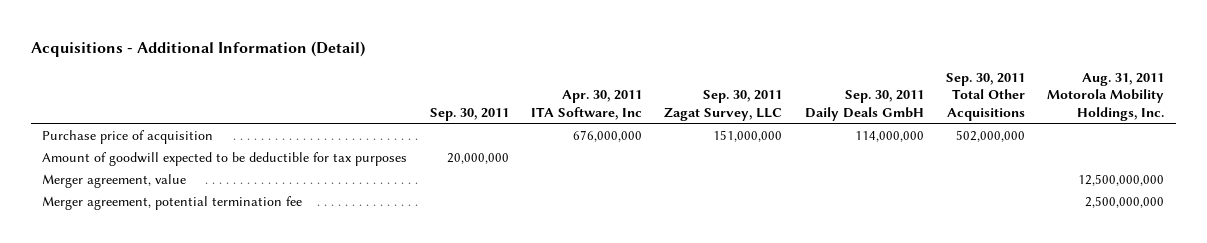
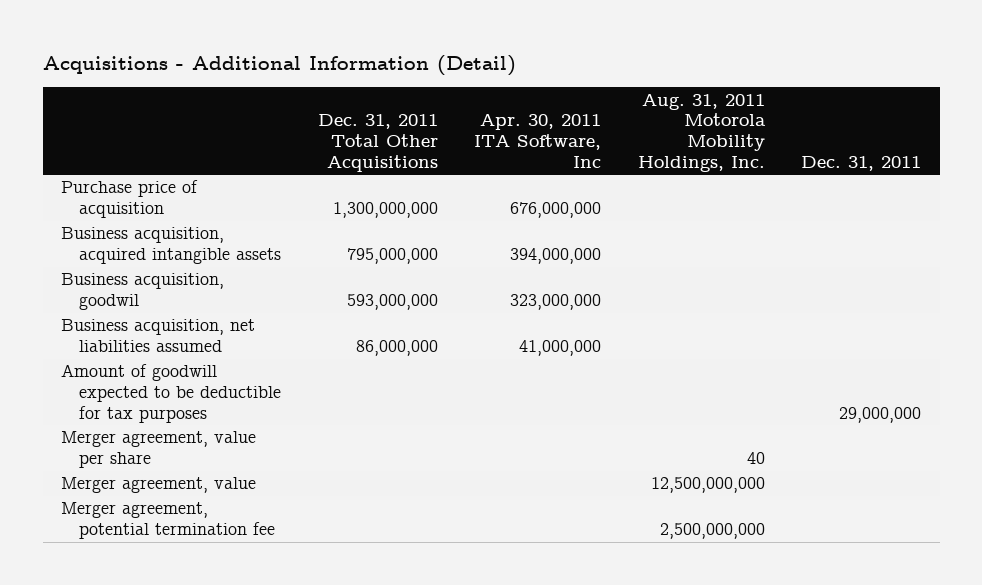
- | Sep. 30, 2011 | Apr. 30, 2011 ITA Software, Inc | Sep. 30, 2011 Zagat Survey, LLC | Sep. 30, 2011 Daily Deals GmbH | Sep. 30, 2011 Total Other Acquisitions | Aug. 31, 2011 Motorola Mobility Holdings, Inc.
+ | Dec. 31, 2011 Total Other Acquisitions | Apr. 30, 2011 ITA Software, Inc | Aug. 31, 2011 Motorola Mobility Holdings, Inc. | Dec. 31, 2011
+ Business acquisition, acquired intangible assets | 795,000,000 | 394,000,000 | |
+ Business acquisition, goodwil | 593,000,000 | 323,000,000 | |
+ Business acquisition, net liabilities assumed | 86,000,000 | 41,000,000 | |
+ Merger agreement, value per share | | | 40 |

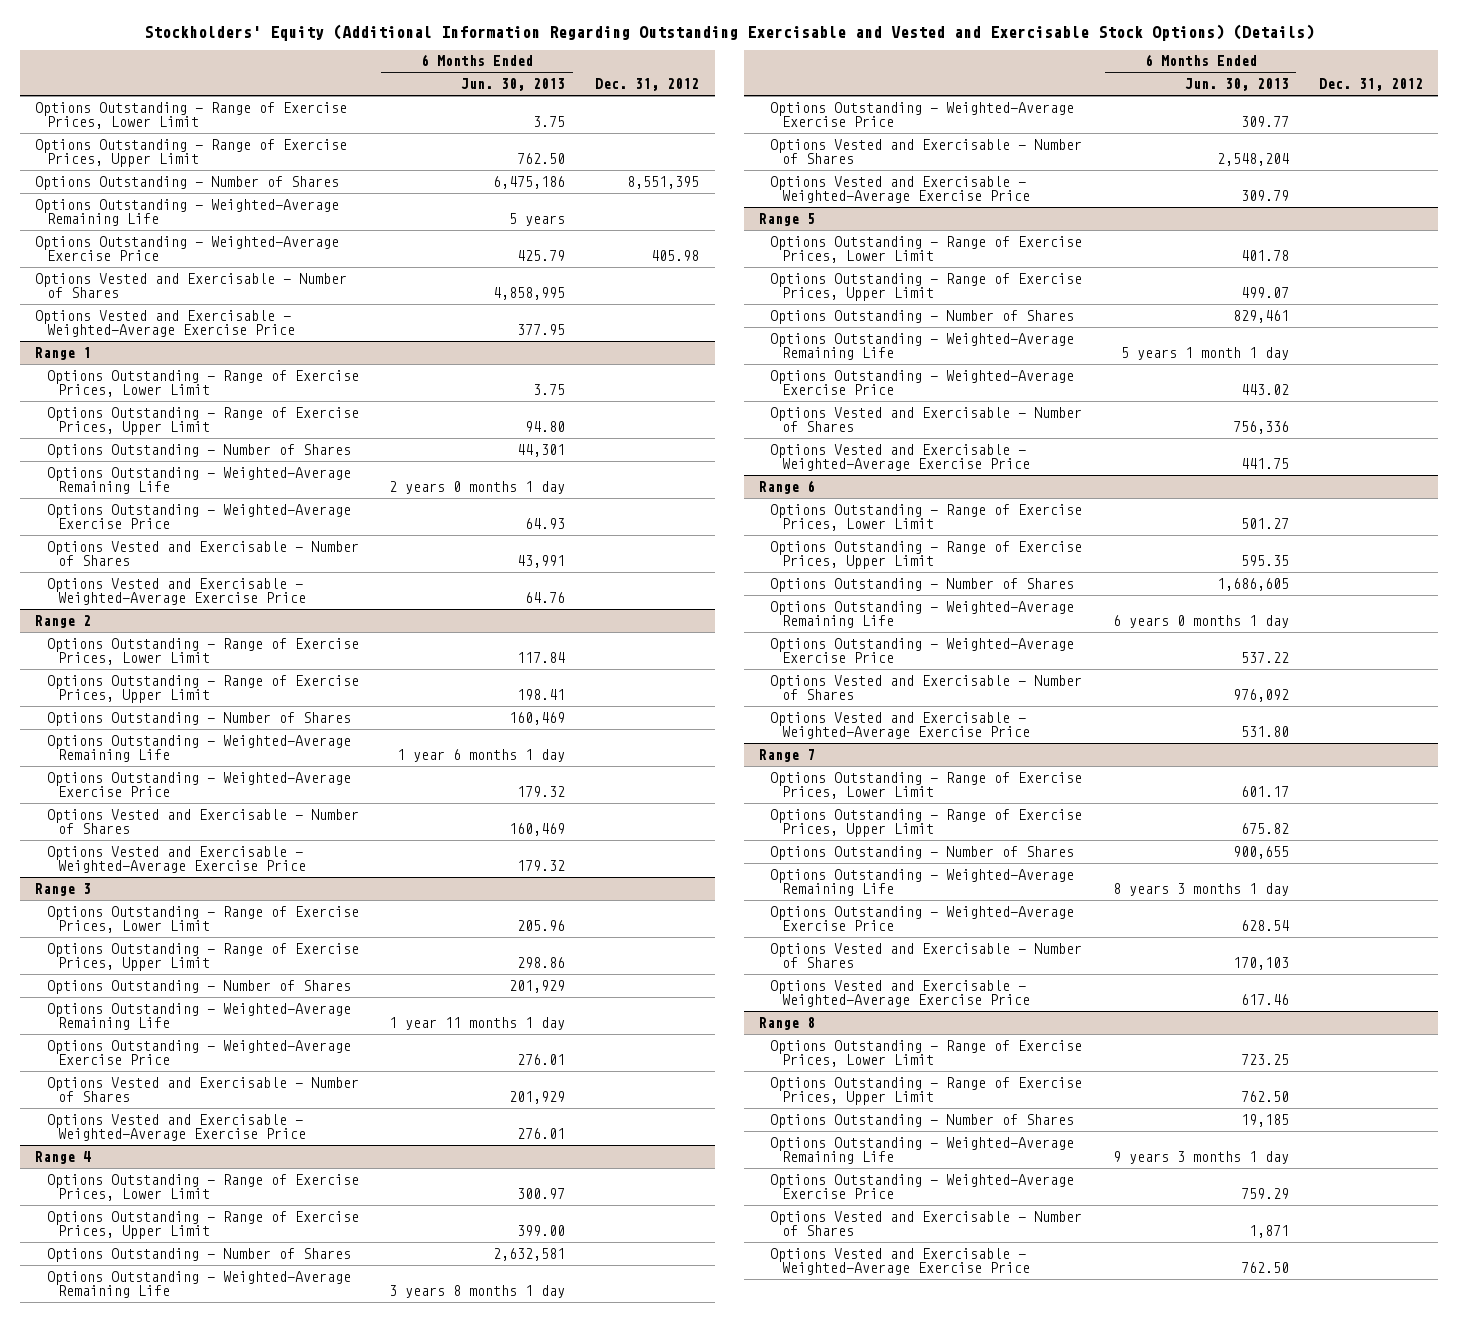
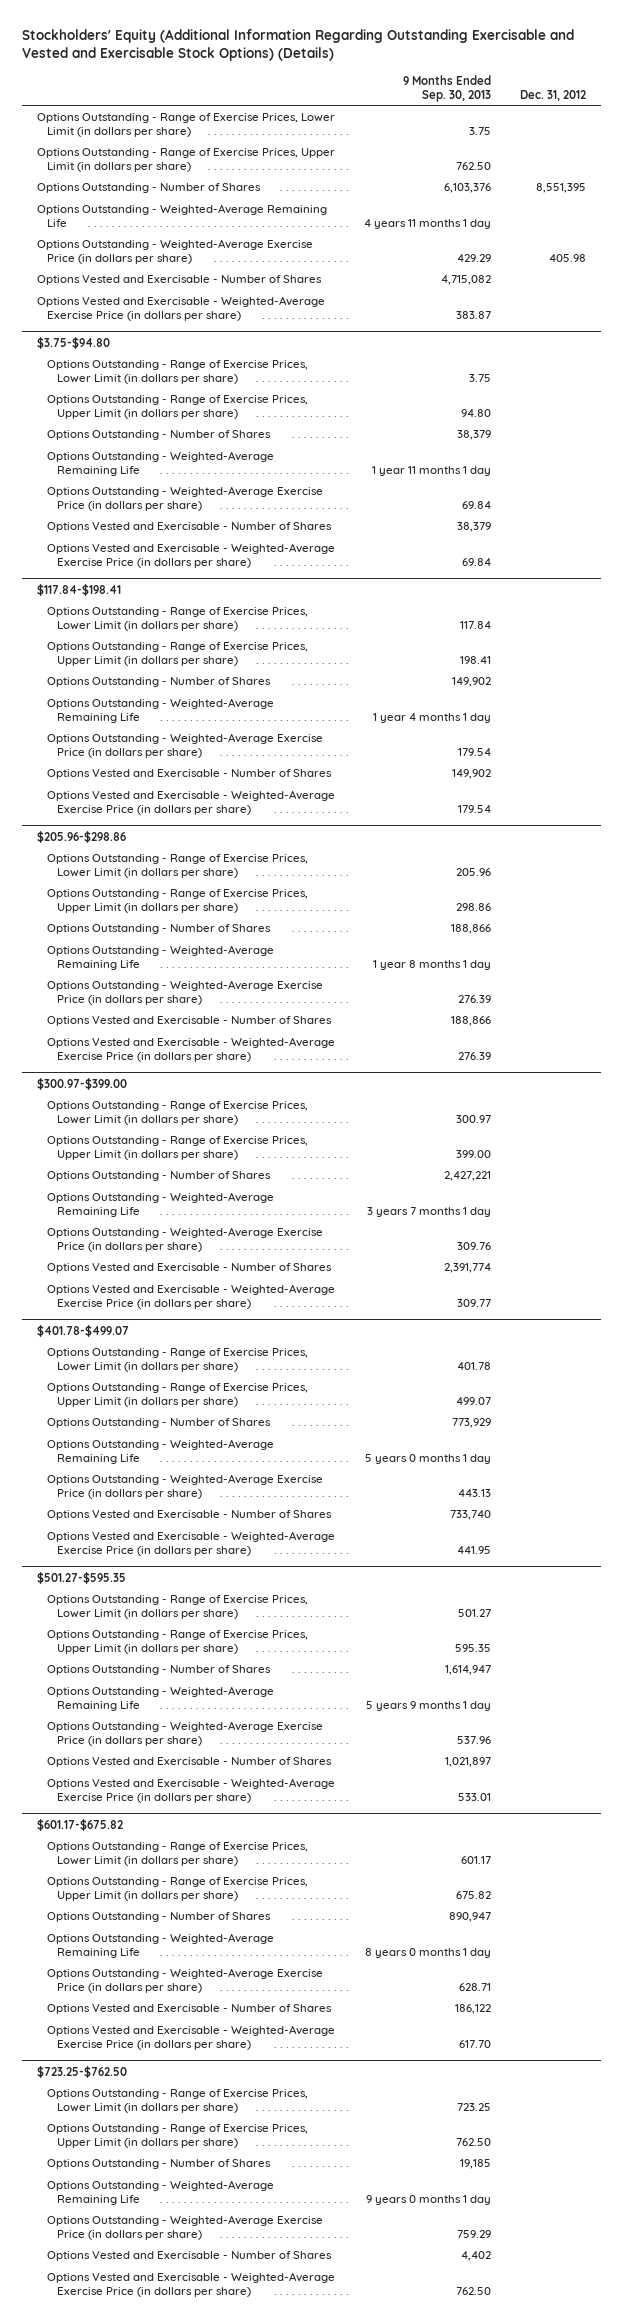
- | 6 Months Ended Jun. 30, 2013 | Dec. 31, 2012
+ | 9 Months Ended Sep. 30, 2013 | Dec. 31, 2012
- Options Outstanding - Range of Exercise Prices, Lower Limit | 3.75 |
- Options Outstanding - Range of Exercise Prices, Upper Limit | 762.50 |
+ Options Outstanding - Range of Exercise Prices, Lower Limit (in dollars per share) | 3.75 |
+ Options Outstanding - Range of Exercise Prices, Upper Limit (in dollars per share) | 762.50 |
- Options Outstanding - Weighted-Average Exercise Price | 425.79 | 405.98
+ Options Outstanding - Weighted-Average Exercise Price (in dollars per share) | 429.29 | 405.98
- Options Vested and Exercisable - Weighted-Average Exercise Price | 377.95 |
- Range 1
- Options Outstanding - Range of Exercise Prices, Lower Limit | 3.75 |
- Options Outstanding - Range of Exercise Prices, Upper Limit | 94.80 |
- Options Outstanding - Number of Shares | 44,301 |
- Options Outstanding - Weighted-Average Remaining Life | 2 years 0 months 1 day |
- Options Outstanding - Weighted-Average Exercise Price | 64.93 |
- Options Vested and Exercisable - Number of Shares | 43,991 |
- Options Vested and Exercisable - Weighted-Average Exercise Price | 64.76 |
- Range 2
- Options Outstanding - Range of Exercise Prices, Lower Limit | 117.84 |
- Options Outstanding - Range of Exercise Prices, Upper Limit | 198.41 |
- Options Outstanding - Number of Shares | 160,469 |
- Options Outstanding - Weighted-Average Remaining Life | 1 year 6 months 1 day |
- Options Outstanding - Weighted-Average Exercise Price | 179.32 |
- Options Vested and Exercisable - Number of Shares | 160,469 |
- Options Vested and Exercisable - Weighted-Average Exercise Price | 179.32 |
- Range 3
- Options Outstanding - Range of Exercise Prices, Lower Limit | 205.96 |
- Options Outstanding - Range of Exercise Prices, Upper Limit | 298.86 |
- Options Outstanding - Number of Shares | 201,929 |
- Options Outstanding - Weighted-Average Remaining Life | 1 year 11 months 1 day |
- Options Outstanding - Weighted-Average Exercise Price | 276.01 |
- Options Vested and Exercisable - Number of Shares | 201,929 |
- Options Vested and Exercisable - Weighted-Average Exercise Price | 276.01 |
- Range 4
- Options Outstanding - Range of Exercise Prices, Lower Limit | 300.97 |
- Options Outstanding - Range of Exercise Prices, Upper Limit | 399.00 |
- Options Outstanding - Number of Shares | 2,632,581 |
- Options Outstanding - Weighted-Average Remaining Life | 3 years 8 months 1 day |
- Options Outstanding - Weighted-Average Exercise Price | 309.77 |
- Options Vested and Exercisable - Number of Shares | 2,548,204 |
- Options Vested and Exercisable - Weighted-Average Exercise Price | 309.79 |
- Range 5
- Options Outstanding - Range of Exercise Prices, Lower Limit | 401.78 |
- Options Outstanding - Range of Exercise Prices, Upper Limit | 499.07 |
- Options Outstanding - Number of Shares | 829,461 |
- Options Outstanding - Weighted-Average Remaining Life | 5 years 1 month 1 day |
- Options Outstanding - Weighted-Average Exercise Price | 443.02 |
- Options Vested and Exercisable - Number of Shares | 756,336 |
- Options Vested and Exercisable - Weighted-Average Exercise Price | 441.75 |
- Range 6
- Options Outstanding - Range of Exercise Prices, Lower Limit | 501.27 |
- Options Outstanding - Range of Exercise Prices, Upper Limit | 595.35 |
- Options Outstanding - Number of Shares | 1,686,605 |
- Options Outstanding - Weighted-Average Remaining Life | 6 years 0 months 1 day |
- Options Outstanding - Weighted-Average Exercise Price | 537.22 |
- Options Vested and Exercisable - Number of Shares | 976,092 |
- Options Vested and Exercisable - Weighted-Average Exercise Price | 531.80 |
- Range 7
- Options Outstanding - Range of Exercise Prices, Lower Limit | 601.17 |
- Options Outstanding - Range of Exercise Prices, Upper Limit | 675.82 |
- Options Outstanding - Number of Shares | 900,655 |
- Options Outstanding - Weighted-Average Remaining Life | 8 years 3 months 1 day |
- Options Outstanding - Weighted-Average Exercise Price | 628.54 |
- Options Vested and Exercisable - Number of Shares | 170,103 |
- Options Vested and Exercisable - Weighted-Average Exercise Price | 617.46 |
- Range 8
- Options Outstanding - Range of Exercise Prices, Lower Limit | 723.25 |
- Options Outstanding - Range of Exercise Prices, Upper Limit | 762.50 |
- Options Outstanding - Number of Shares | 19,185 |
- Options Outstanding - Weighted-Average Remaining Life | 9 years 3 months 1 day |
- Options Outstanding - Weighted-Average Exercise Price | 759.29 |
- Options Vested and Exercisable - Number of Shares | 1,871 |
- Options Vested and Exercisable - Weighted-Average Exercise Price | 762.50 |
+ Options Vested and Exercisable - Weighted-Average Exercise Price (in dollars per share) | 383.87 |
+ $3.75-$94.80
+ Options Outstanding - Range of Exercise Prices, Lower Limit (in dollars per share) | 3.75 |
+ Options Outstanding - Range of Exercise Prices, Upper Limit (in dollars per share) | 94.80 |
+ Options Outstanding - Number of Shares | 38,379 |
+ Options Outstanding - Weighted-Average Remaining Life | 1 year 11 months 1 day |
+ Options Outstanding - Weighted-Average Exercise Price (in dollars per share) | 69.84 |
+ Options Vested and Exercisable - Number of Shares | 38,379 |
+ Options Vested and Exercisable - Weighted-Average Exercise Price (in dollars per share) | 69.84 |
+ $117.84-$198.41
+ Options Outstanding - Range of Exercise Prices, Lower Limit (in dollars per share) | 117.84 |
+ Options Outstanding - Range of Exercise Prices, Upper Limit (in dollars per share) | 198.41 |
+ Options Outstanding - Number of Shares | 149,902 |
+ Options Outstanding - Weighted-Average Remaining Life | 1 year 4 months 1 day |
+ Options Outstanding - Weighted-Average Exercise Price (in dollars per share) | 179.54 |
+ Options Vested and Exercisable - Number of Shares | 149,902 |
+ Options Vested and Exercisable - Weighted-Average Exercise Price (in dollars per share) | 179.54 |
+ $205.96-$298.86
+ Options Outstanding - Range of Exercise Prices, Lower Limit (in dollars per share) | 205.96 |
+ Options Outstanding - Range of Exercise Prices, Upper Limit (in dollars per share) | 298.86 |
+ Options Outstanding - Number of Shares | 188,866 |
+ Options Outstanding - Weighted-Average Remaining Life | 1 year 8 months 1 day |
+ Options Outstanding - Weighted-Average Exercise Price (in dollars per share) | 276.39 |
+ Options Vested and Exercisable - Number of Shares | 188,866 |
+ Options Vested and Exercisable - Weighted-Average Exercise Price (in dollars per share) | 276.39 |
+ $300.97-$399.00
+ Options Outstanding - Range of Exercise Prices, Lower Limit (in dollars per share) | 300.97 |
+ Options Outstanding - Range of Exercise Prices, Upper Limit (in dollars per share) | 399.00 |
+ Options Outstanding - Number of Shares | 2,427,221 |
+ Options Outstanding - Weighted-Average Remaining Life | 3 years 7 months 1 day |
+ Options Outstanding - Weighted-Average Exercise Price (in dollars per share) | 309.76 |
+ Options Vested and Exercisable - Number of Shares | 2,391,774 |
+ Options Vested and Exercisable - Weighted-Average Exercise Price (in dollars per share) | 309.77 |
+ $401.78-$499.07
+ Options Outstanding - Range of Exercise Prices, Lower Limit (in dollars per share) | 401.78 |
+ Options Outstanding - Range of Exercise Prices, Upper Limit (in dollars per share) | 499.07 |
+ Options Outstanding - Number of Shares | 773,929 |
+ Options Outstanding - Weighted-Average Remaining Life | 5 years 0 months 1 day |
+ Options Outstanding - Weighted-Average Exercise Price (in dollars per share) | 443.13 |
+ Options Vested and Exercisable - Number of Shares | 733,740 |
+ Options Vested and Exercisable - Weighted-Average Exercise Price (in dollars per share) | 441.95 |
+ $501.27-$595.35
+ Options Outstanding - Range of Exercise Prices, Lower Limit (in dollars per share) | 501.27 |
+ Options Outstanding - Range of Exercise Prices, Upper Limit (in dollars per share) | 595.35 |
+ Options Outstanding - Number of Shares | 1,614,947 |
+ Options Outstanding - Weighted-Average Remaining Life | 5 years 9 months 1 day |
+ Options Outstanding - Weighted-Average Exercise Price (in dollars per share) | 537.96 |
+ Options Vested and Exercisable - Number of Shares | 1,021,897 |
+ Options Vested and Exercisable - Weighted-Average Exercise Price (in dollars per share) | 533.01 |
+ $601.17-$675.82
+ Options Outstanding - Range of Exercise Prices, Lower Limit (in dollars per share) | 601.17 |
+ Options Outstanding - Range of Exercise Prices, Upper Limit (in dollars per share) | 675.82 |
+ Options Outstanding - Number of Shares | 890,947 |
+ Options Outstanding - Weighted-Average Remaining Life | 8 years 0 months 1 day |
+ Options Outstanding - Weighted-Average Exercise Price (in dollars per share) | 628.71 |
+ Options Vested and Exercisable - Number of Shares | 186,122 |
+ Options Vested and Exercisable - Weighted-Average Exercise Price (in dollars per share) | 617.70 |
+ $723.25-$762.50
+ Options Outstanding - Range of Exercise Prices, Lower Limit (in dollars per share) | 723.25 |
+ Options Outstanding - Range of Exercise Prices, Upper Limit (in dollars per share) | 762.50 |
+ Options Outstanding - Number of Shares | 19,185 |
+ Options Outstanding - Weighted-Average Remaining Life | 9 years 0 months 1 day |
+ Options Outstanding - Weighted-Average Exercise Price (in dollars per share) | 759.29 |
+ Options Vested and Exercisable - Number of Shares | 4,402 |
+ Options Vested and Exercisable - Weighted-Average Exercise Price (in dollars per share) | 762.50 |

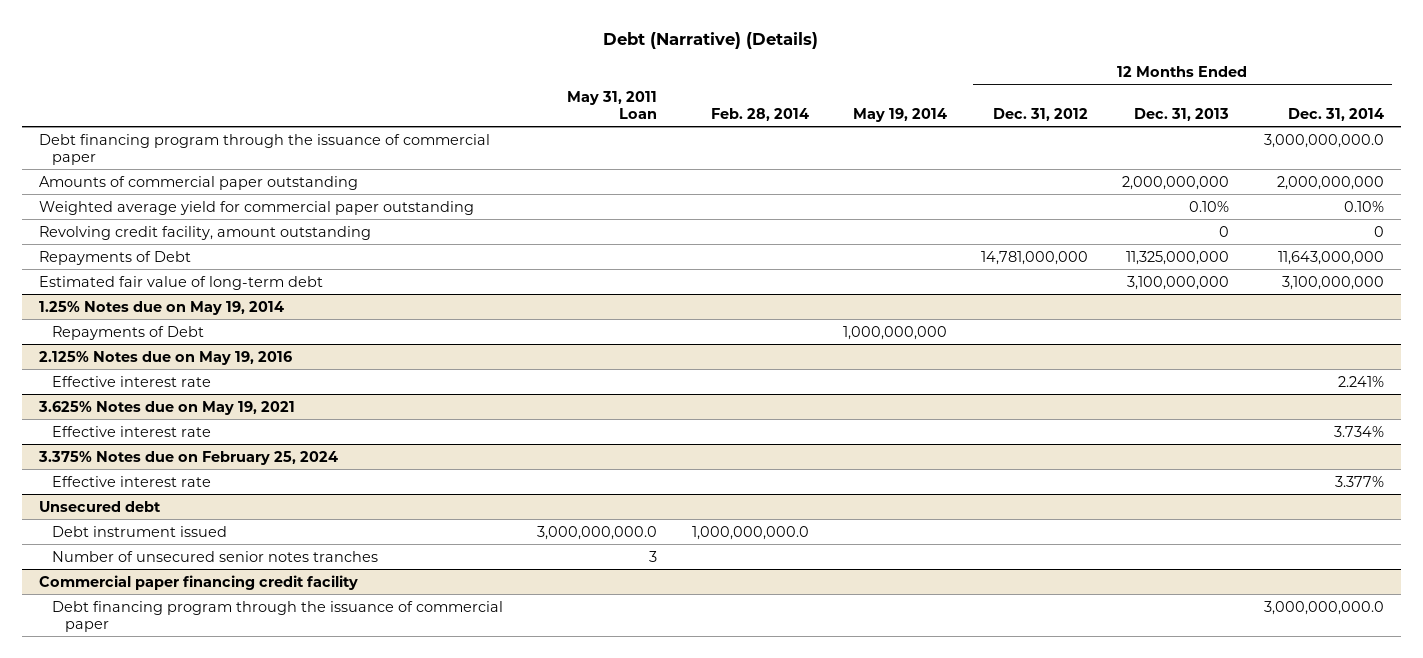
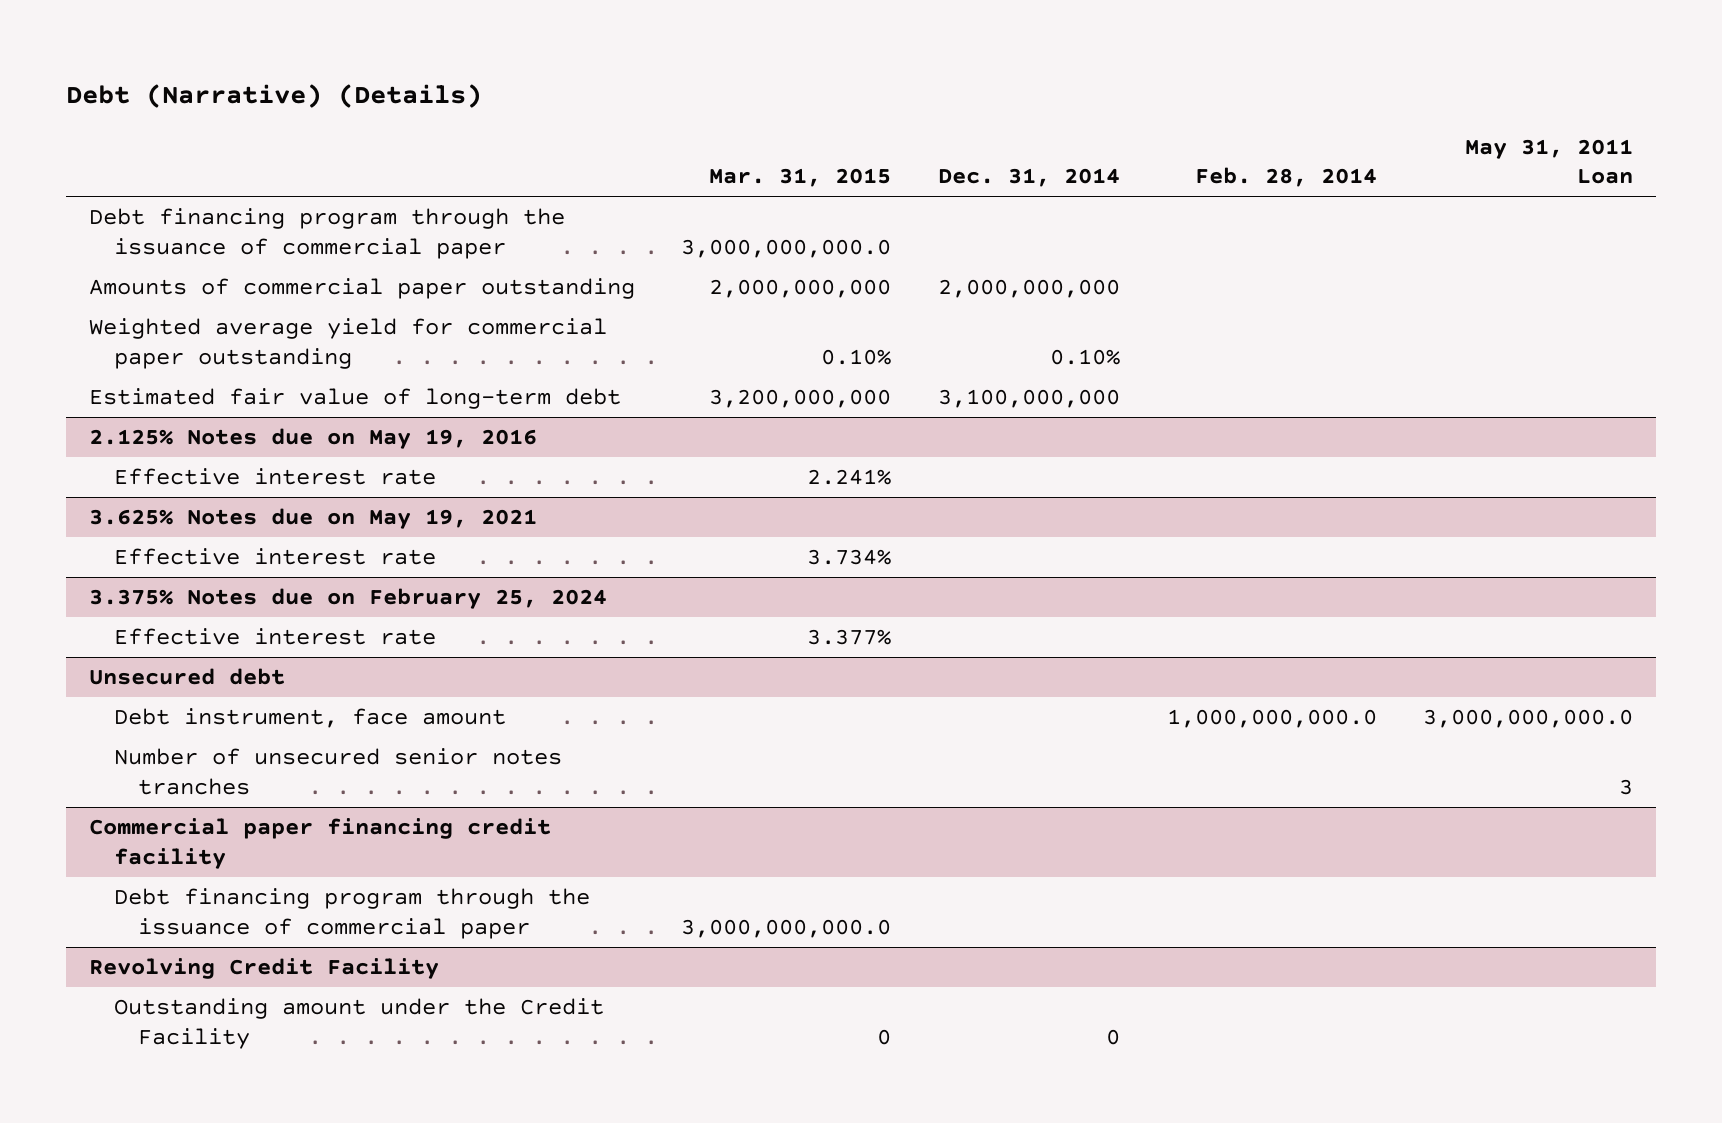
- | May 31, 2011 Loan | Feb. 28, 2014 | May 19, 2014 | 12 Months Ended Dec. 31, 2012 | 12 Months Ended Dec. 31, 2013 | 12 Months Ended Dec. 31, 2014
+ | Mar. 31, 2015 | Dec. 31, 2014 | Feb. 28, 2014 | May 31, 2011 Loan
- Revolving credit facility, amount outstanding | | | | | 0 | 0
- Repayments of Debt | | | | 14,781,000,000 | 11,325,000,000 | 11,643,000,000
- 1.25% Notes due on May 19, 2014
- Repayments of Debt | | | 1,000,000,000 | | |
@ Unsecured debt
- Debt instrument issued | 3,000,000,000.0 | 1,000,000,000.0 | | | |
+ Debt instrument, face amount | | | 1,000,000,000.0 | 3,000,000,000.0
+ Revolving Credit Facility
+ Outstanding amount under the Credit Facility | 0 | 0 | |

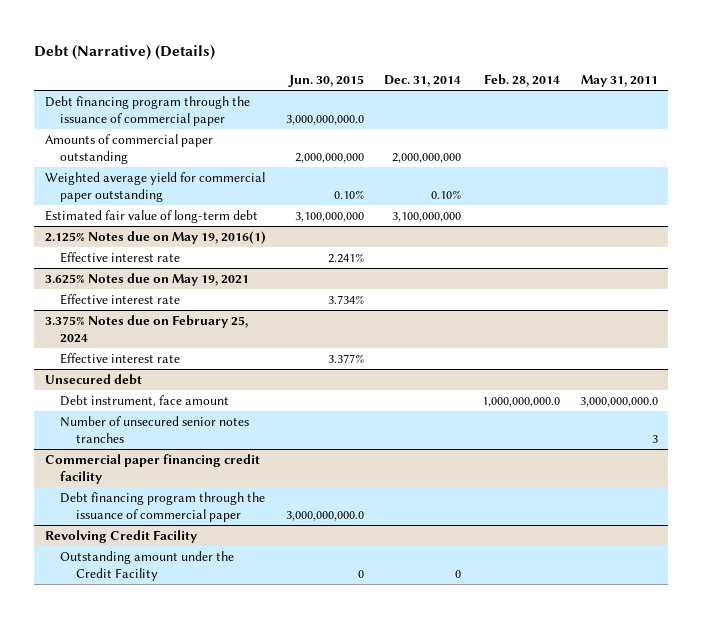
- | Mar. 31, 2015 | Dec. 31, 2014 | Feb. 28, 2014 | May 31, 2011 Loan
+ | Jun. 30, 2015 | Dec. 31, 2014 | Feb. 28, 2014 | May 31, 2011
- 2.125% Notes due on May 19, 2016
+ 2.125% Notes due on May 19, 2016(1)

